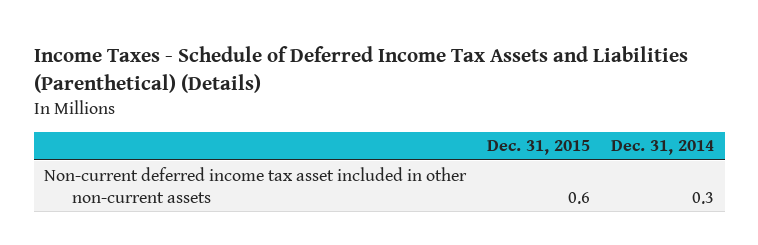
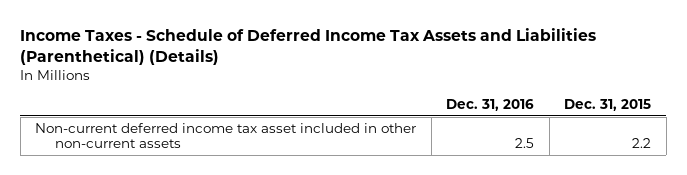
- | Dec. 31, 2015 | Dec. 31, 2014
+ | Dec. 31, 2016 | Dec. 31, 2015
- Non-current deferred income tax asset included in other non-current assets | 0.6 | 0.3
+ Non-current deferred income tax asset included in other non-current assets | 2.5 | 2.2

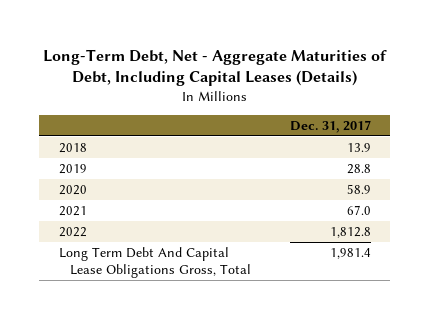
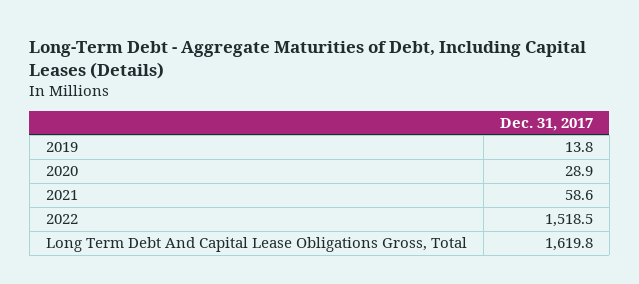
- Long-Term Debt, Net - Aggregate Maturities of Debt, Including Capital Leases (Details)
+ Long-Term Debt - Aggregate Maturities of Debt, Including Capital Leases (Details)
- 2018 | 13.9
- 2019 | 28.8
- 2020 | 58.9
- 2021 | 67.0
- 2022 | 1,812.8
- Long Term Debt And Capital Lease Obligations Gross, Total | 1,981.4
+ 2019 | 13.8
+ 2020 | 28.9
+ 2021 | 58.6
+ 2022 | 1,518.5
+ Long Term Debt And Capital Lease Obligations Gross, Total | 1,619.8

